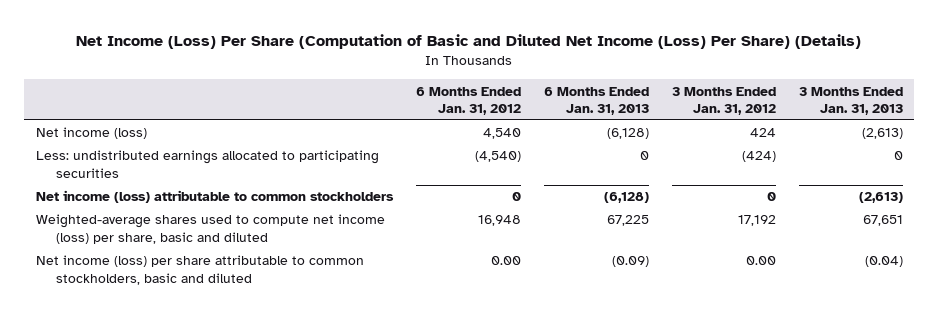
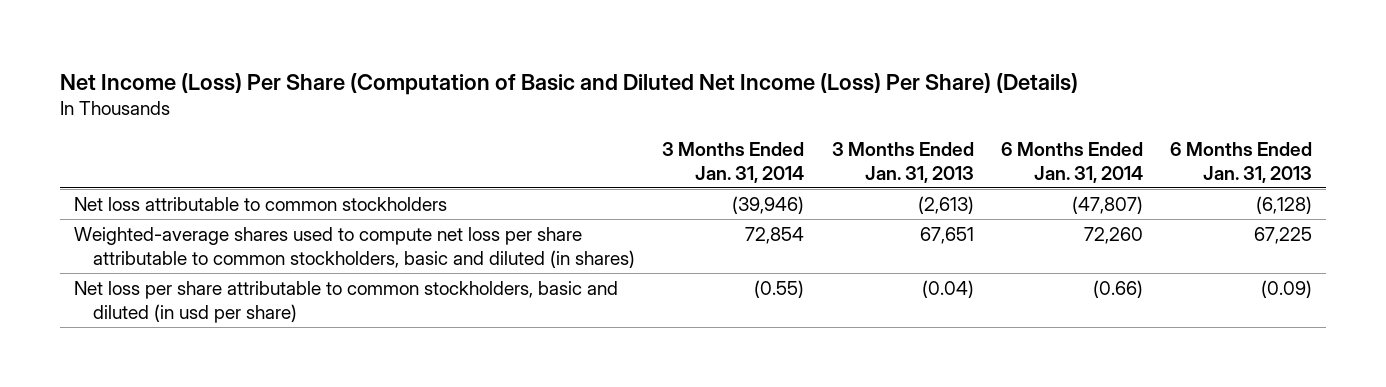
- | 6 Months Ended Jan. 31, 2012 | 6 Months Ended Jan. 31, 2013 | 3 Months Ended Jan. 31, 2012 | 3 Months Ended Jan. 31, 2013
+ | 3 Months Ended Jan. 31, 2014 | 3 Months Ended Jan. 31, 2013 | 6 Months Ended Jan. 31, 2014 | 6 Months Ended Jan. 31, 2013
- Net income (loss) | 4,540 | (6,128) | 424 | (2,613)
- Less: undistributed earnings allocated to participating securities | (4,540) | 0 | (424) | 0
- Net income (loss) attributable to common stockholders | 0 | (6,128) | 0 | (2,613)
- Weighted-average shares used to compute net income (loss) per share, basic and diluted | 16,948 | 67,225 | 17,192 | 67,651
- Net income (loss) per share attributable to common stockholders, basic and diluted | 0.00 | (0.09) | 0.00 | (0.04)
+ Net loss attributable to common stockholders | (39,946) | (2,613) | (47,807) | (6,128)
+ Weighted-average shares used to compute net loss per share attributable to common stockholders, basic and diluted (in shares) | 72,854 | 67,651 | 72,260 | 67,225
+ Net loss per share attributable to common stockholders, basic and diluted (in usd per share) | (0.55) | (0.04) | (0.66) | (0.09)

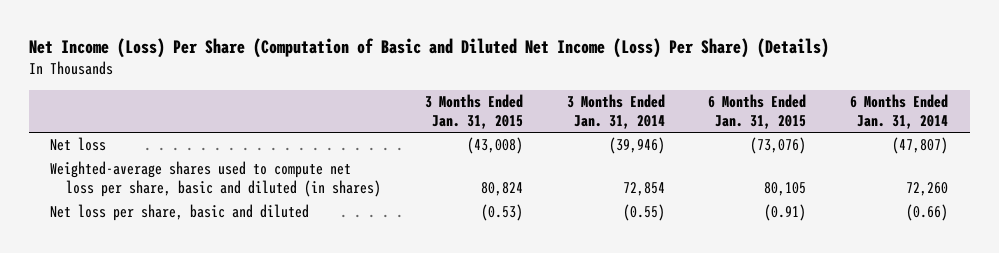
- | 3 Months Ended Jan. 31, 2014 | 3 Months Ended Jan. 31, 2013 | 6 Months Ended Jan. 31, 2014 | 6 Months Ended Jan. 31, 2013
+ | 3 Months Ended Jan. 31, 2015 | 3 Months Ended Jan. 31, 2014 | 6 Months Ended Jan. 31, 2015 | 6 Months Ended Jan. 31, 2014
- Net loss attributable to common stockholders | (39,946) | (2,613) | (47,807) | (6,128)
- Weighted-average shares used to compute net loss per share attributable to common stockholders, basic and diluted (in shares) | 72,854 | 67,651 | 72,260 | 67,225
- Net loss per share attributable to common stockholders, basic and diluted (in usd per share) | (0.55) | (0.04) | (0.66) | (0.09)
+ Net loss | (43,008) | (39,946) | (73,076) | (47,807)
+ Weighted-average shares used to compute net loss per share, basic and diluted (in shares) | 80,824 | 72,854 | 80,105 | 72,260
+ Net loss per share, basic and diluted | (0.53) | (0.55) | (0.91) | (0.66)

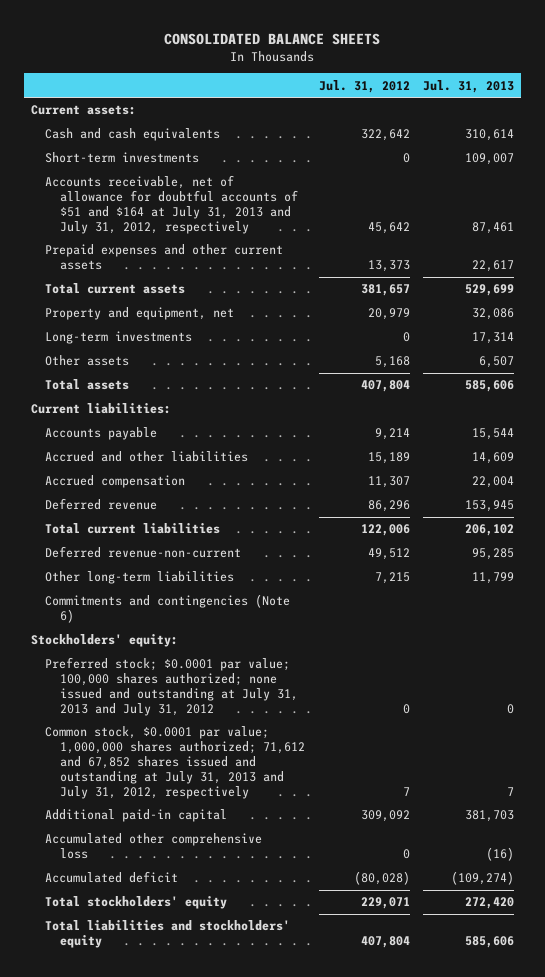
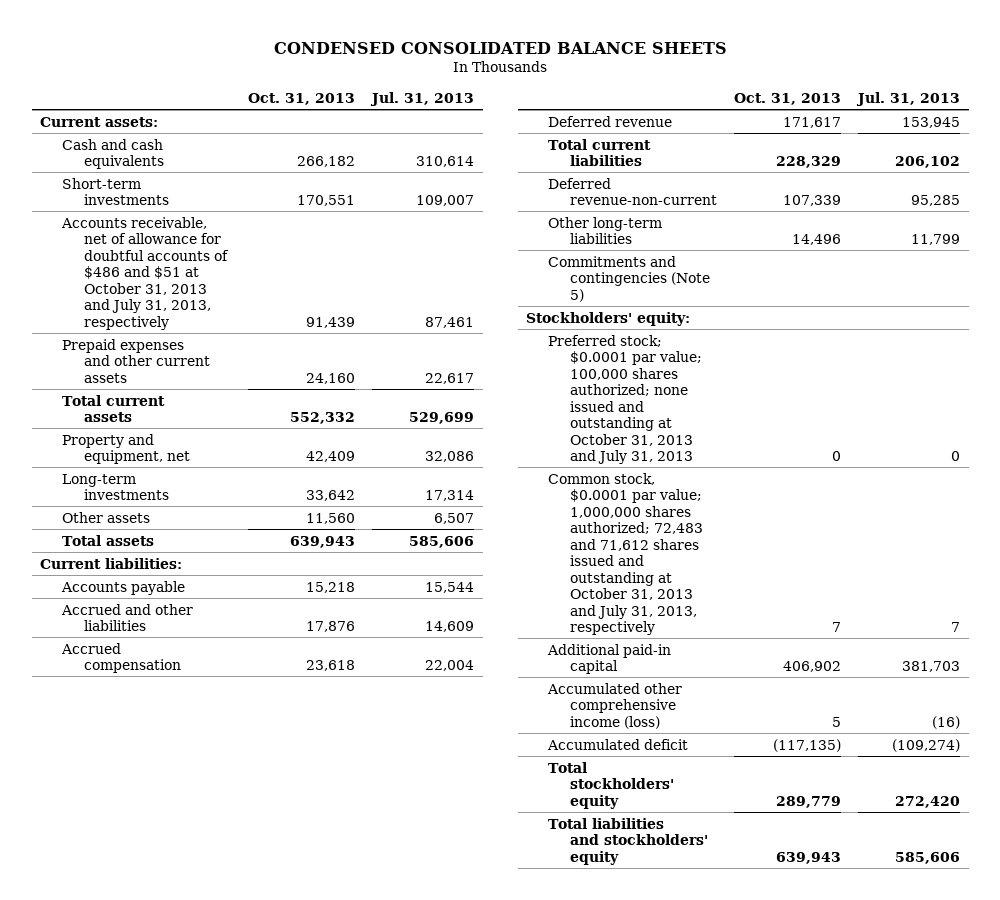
- CONSOLIDATED BALANCE SHEETS
+ CONDENSED CONSOLIDATED BALANCE SHEETS
- | Jul. 31, 2012 | Jul. 31, 2013
+ | Oct. 31, 2013 | Jul. 31, 2013
- Accounts receivable, net of allowance for doubtful accounts of $51 and $164 at July 31, 2013 and July 31, 2012, respectively | 45,642 | 87,461
+ Accounts receivable, net of allowance for doubtful accounts of $486 and $51 at October 31, 2013 and July 31, 2013, respectively | 91,439 | 87,461
- Commitments and contingencies (Note 6)
+ Commitments and contingencies (Note 5)
- Preferred stock; $0.0001 par value; 100,000 shares authorized; none issued and outstanding at July 31, 2013 and July 31, 2012 | 0 | 0
- Common stock, $0.0001 par value; 1,000,000 shares authorized; 71,612 and 67,852 shares issued and outstanding at July 31, 2013 and July 31, 2012, respectively | 7 | 7
+ Preferred stock; $0.0001 par value; 100,000 shares authorized; none issued and outstanding at October 31, 2013 and July 31, 2013 | 0 | 0
+ Common stock, $0.0001 par value; 1,000,000 shares authorized; 72,483 and 71,612 shares issued and outstanding at October 31, 2013 and July 31, 2013, respectively | 7 | 7
- Accumulated other comprehensive loss | 0 | (16)
+ Accumulated other comprehensive income (loss) | 5 | (16)

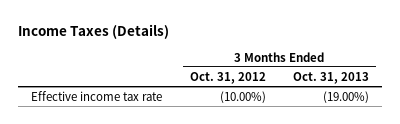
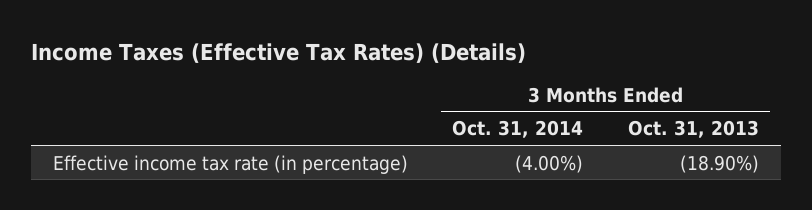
- Income Taxes (Details)
+ Income Taxes (Effective Tax Rates) (Details)
- | 3 Months Ended Oct. 31, 2012 | 3 Months Ended Oct. 31, 2013
+ | 3 Months Ended Oct. 31, 2014 | 3 Months Ended Oct. 31, 2013
- Effective income tax rate | (10.00%) | (19.00%)
+ Effective income tax rate (in percentage) | (4.00%) | (18.90%)

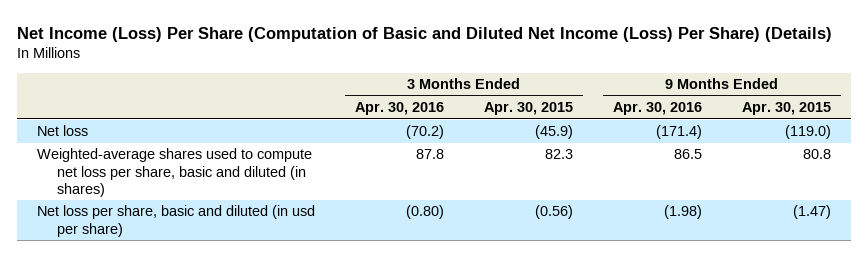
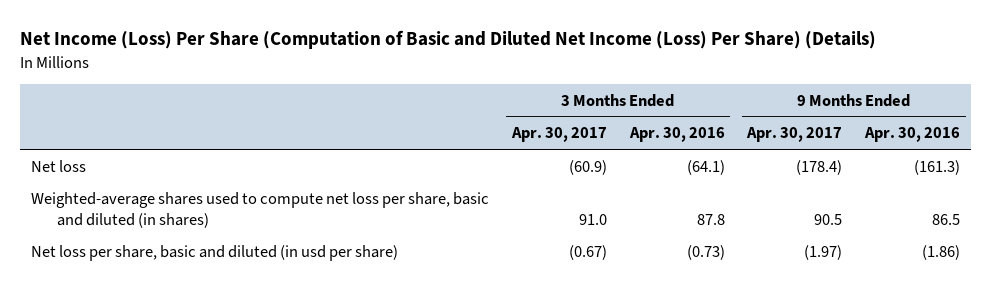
- | 3 Months Ended Apr. 30, 2016 | 3 Months Ended Apr. 30, 2015 | 9 Months Ended Apr. 30, 2016 | 9 Months Ended Apr. 30, 2015
+ | 3 Months Ended Apr. 30, 2017 | 3 Months Ended Apr. 30, 2016 | 9 Months Ended Apr. 30, 2017 | 9 Months Ended Apr. 30, 2016
- Net loss | (70.2) | (45.9) | (171.4) | (119.0)
+ Net loss | (60.9) | (64.1) | (178.4) | (161.3)
- Net loss per share, basic and diluted (in usd per share) | (0.80) | (0.56) | (1.98) | (1.47)
+ Net loss per share, basic and diluted (in usd per share) | (0.67) | (0.73) | (1.97) | (1.86)

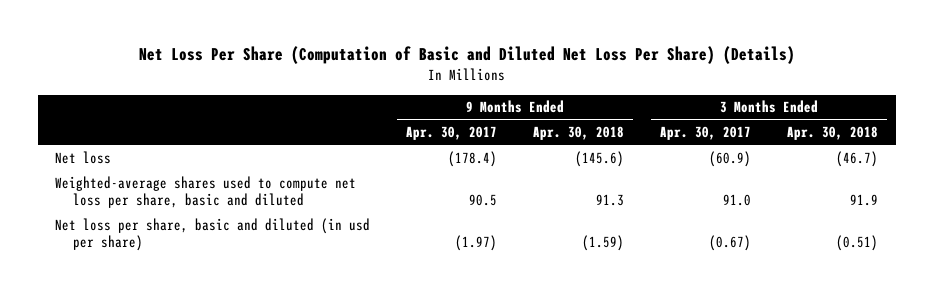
- Net Income (Loss) Per Share (Computation of Basic and Diluted Net Income (Loss) Per Share) (Details)
+ Net Loss Per Share (Computation of Basic and Diluted Net Loss Per Share) (Details)
- | 3 Months Ended Apr. 30, 2017 | 3 Months Ended Apr. 30, 2016 | 9 Months Ended Apr. 30, 2017 | 9 Months Ended Apr. 30, 2016
+ | 9 Months Ended Apr. 30, 2017 | 9 Months Ended Apr. 30, 2018 | 3 Months Ended Apr. 30, 2017 | 3 Months Ended Apr. 30, 2018
- Weighted-average shares used to compute net loss per share, basic and diluted (in shares) | 91.0 | 87.8 | 90.5 | 86.5
+ Weighted-average shares used to compute net loss per share, basic and diluted | 90.5 | 91.3 | 91.0 | 91.9

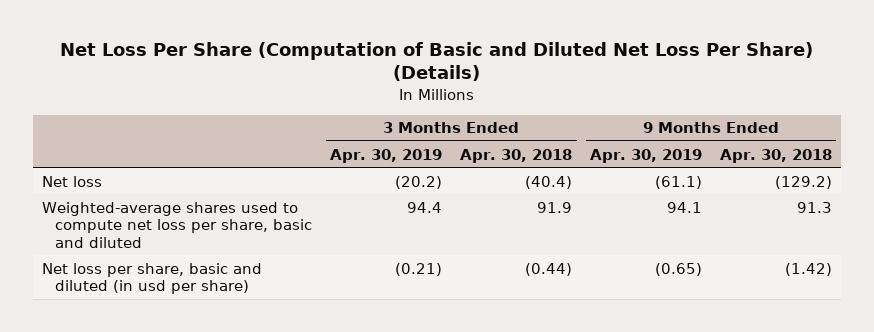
- | 9 Months Ended Apr. 30, 2017 | 9 Months Ended Apr. 30, 2018 | 3 Months Ended Apr. 30, 2017 | 3 Months Ended Apr. 30, 2018
+ | 3 Months Ended Apr. 30, 2019 | 3 Months Ended Apr. 30, 2018 | 9 Months Ended Apr. 30, 2019 | 9 Months Ended Apr. 30, 2018
- Net loss | (178.4) | (145.6) | (60.9) | (46.7)
+ Net loss | (20.2) | (40.4) | (61.1) | (129.2)
- Net loss per share, basic and diluted (in usd per share) | (1.97) | (1.59) | (0.67) | (0.51)
+ Net loss per share, basic and diluted (in usd per share) | (0.21) | (0.44) | (0.65) | (1.42)

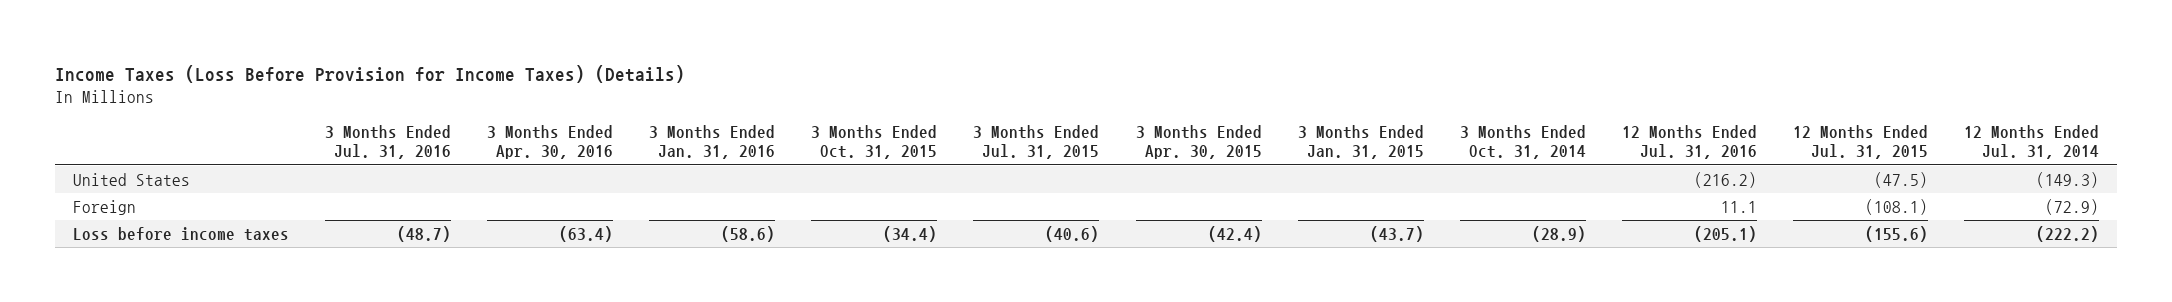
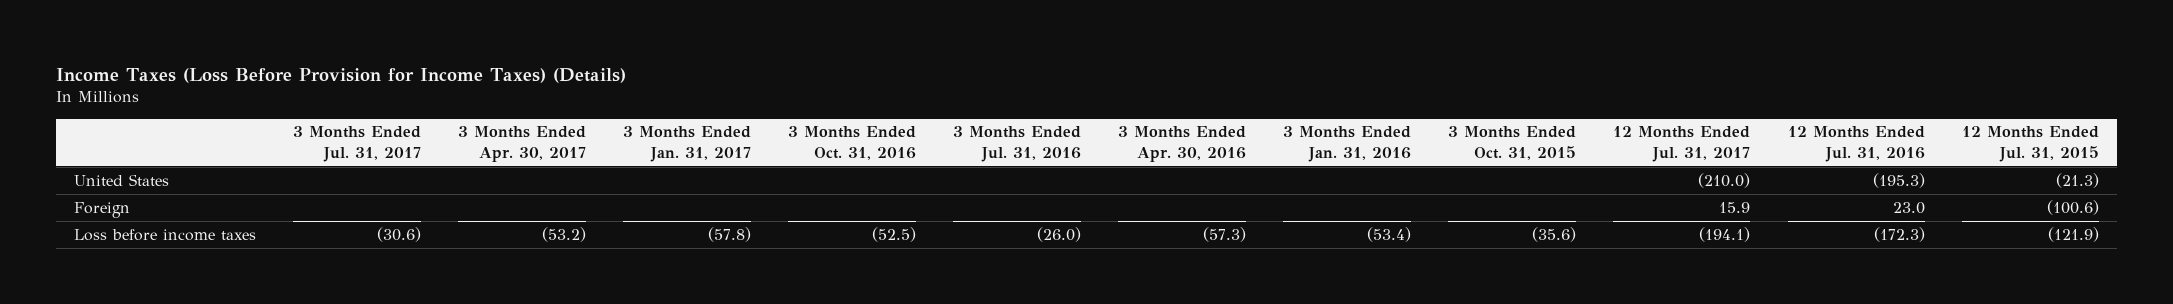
- | 3 Months Ended Jul. 31, 2016 | 3 Months Ended Apr. 30, 2016 | 3 Months Ended Jan. 31, 2016 | 3 Months Ended Oct. 31, 2015 | 3 Months Ended Jul. 31, 2015 | 3 Months Ended Apr. 30, 2015 | 3 Months Ended Jan. 31, 2015 | 3 Months Ended Oct. 31, 2014 | 12 Months Ended Jul. 31, 2016 | 12 Months Ended Jul. 31, 2015 | 12 Months Ended Jul. 31, 2014
+ | 3 Months Ended Jul. 31, 2017 | 3 Months Ended Apr. 30, 2017 | 3 Months Ended Jan. 31, 2017 | 3 Months Ended Oct. 31, 2016 | 3 Months Ended Jul. 31, 2016 | 3 Months Ended Apr. 30, 2016 | 3 Months Ended Jan. 31, 2016 | 3 Months Ended Oct. 31, 2015 | 12 Months Ended Jul. 31, 2017 | 12 Months Ended Jul. 31, 2016 | 12 Months Ended Jul. 31, 2015
- United States | | | | | | | | | (216.2) | (47.5) | (149.3)
- Foreign | | | | | | | | | 11.1 | (108.1) | (72.9)
- Loss before income taxes | (48.7) | (63.4) | (58.6) | (34.4) | (40.6) | (42.4) | (43.7) | (28.9) | (205.1) | (155.6) | (222.2)
+ United States | | | | | | | | | (210.0) | (195.3) | (21.3)
+ Foreign | | | | | | | | | 15.9 | 23.0 | (100.6)
+ Loss before income taxes | (30.6) | (53.2) | (57.8) | (52.5) | (26.0) | (57.3) | (53.4) | (35.6) | (194.1) | (172.3) | (121.9)

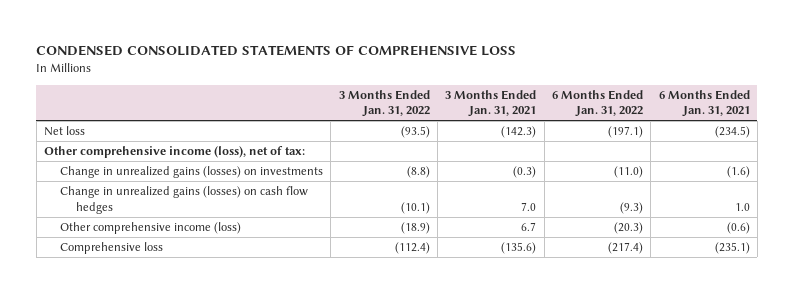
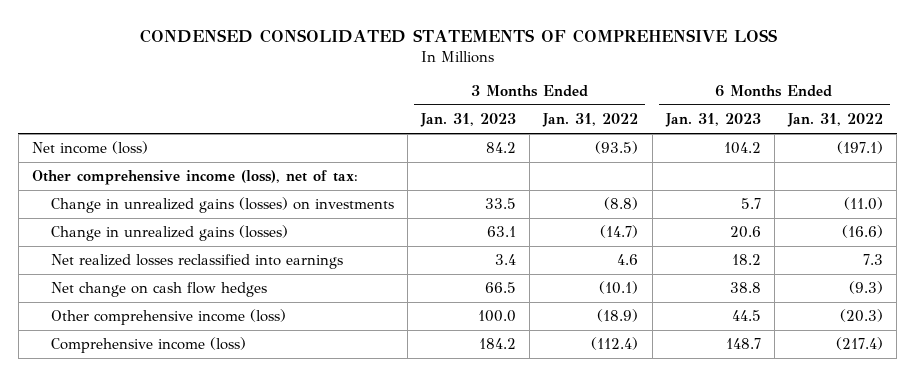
- | 3 Months Ended Jan. 31, 2022 | 3 Months Ended Jan. 31, 2021 | 6 Months Ended Jan. 31, 2022 | 6 Months Ended Jan. 31, 2021
+ | 3 Months Ended Jan. 31, 2023 | 3 Months Ended Jan. 31, 2022 | 6 Months Ended Jan. 31, 2023 | 6 Months Ended Jan. 31, 2022
- Net loss | (93.5) | (142.3) | (197.1) | (234.5)
+ Net income (loss) | 84.2 | (93.5) | 104.2 | (197.1)
- Change in unrealized gains (losses) on cash flow hedges | (10.1) | 7.0 | (9.3) | 1.0
+ Change in unrealized gains (losses) | 63.1 | (14.7) | 20.6 | (16.6)
+ Net realized losses reclassified into earnings | 3.4 | 4.6 | 18.2 | 7.3
+ Net change on cash flow hedges | 66.5 | (10.1) | 38.8 | (9.3)
- Comprehensive loss | (112.4) | (135.6) | (217.4) | (235.1)
+ Comprehensive income (loss) | 184.2 | (112.4) | 148.7 | (217.4)

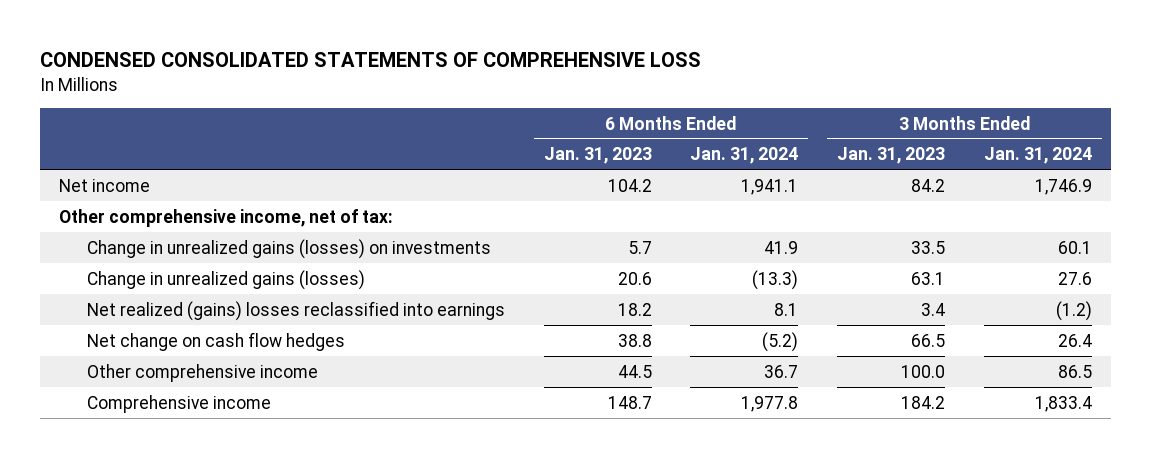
- | 3 Months Ended Jan. 31, 2023 | 3 Months Ended Jan. 31, 2022 | 6 Months Ended Jan. 31, 2023 | 6 Months Ended Jan. 31, 2022
+ | 6 Months Ended Jan. 31, 2023 | 6 Months Ended Jan. 31, 2024 | 3 Months Ended Jan. 31, 2023 | 3 Months Ended Jan. 31, 2024
- Net income (loss) | 84.2 | (93.5) | 104.2 | (197.1)
- Other comprehensive income (loss), net of tax:
+ Net income | 104.2 | 1,941.1 | 84.2 | 1,746.9
+ Other comprehensive income, net of tax:
- Net realized losses reclassified into earnings | 3.4 | 4.6 | 18.2 | 7.3
+ Net realized (gains) losses reclassified into earnings | 18.2 | 8.1 | 3.4 | (1.2)
- Other comprehensive income (loss) | 100.0 | (18.9) | 44.5 | (20.3)
- Comprehensive income (loss) | 184.2 | (112.4) | 148.7 | (217.4)
+ Other comprehensive income | 44.5 | 36.7 | 100.0 | 86.5
+ Comprehensive income | 148.7 | 1,977.8 | 184.2 | 1,833.4

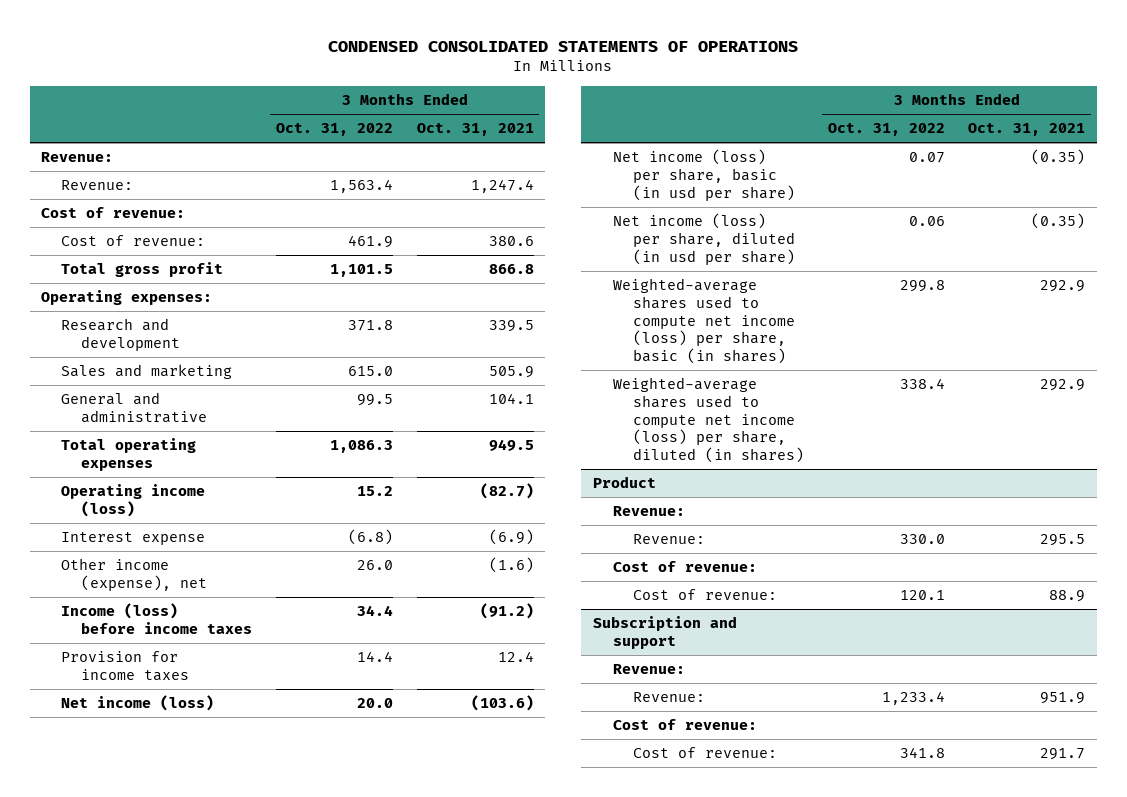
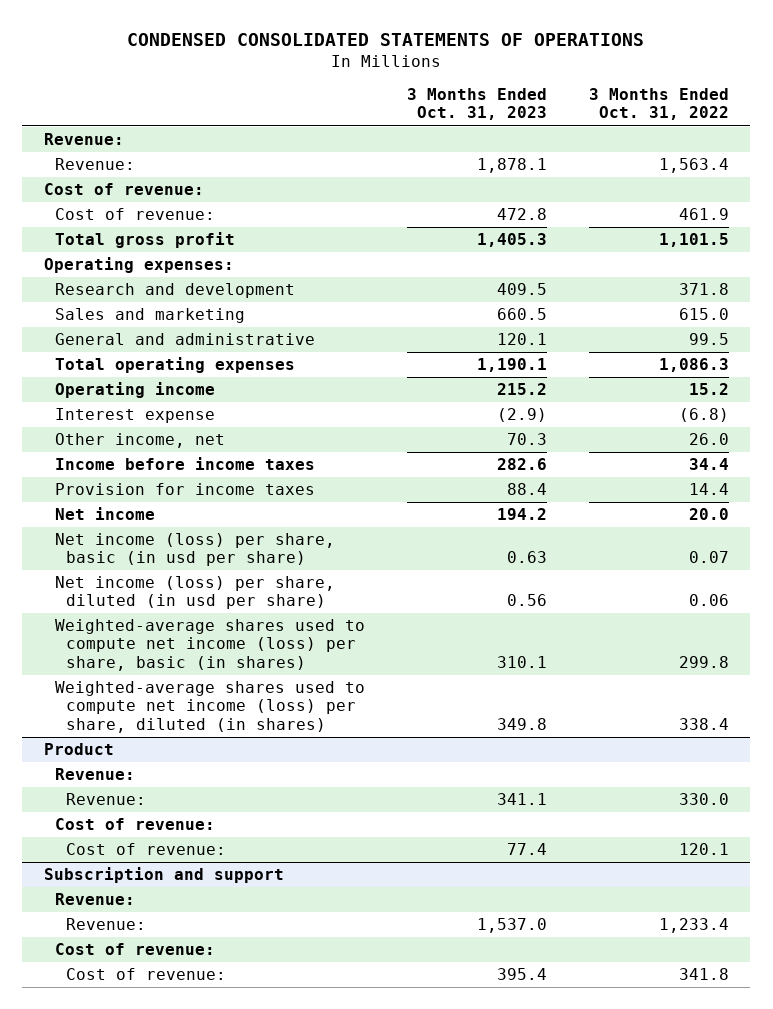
- | 3 Months Ended Oct. 31, 2022 | 3 Months Ended Oct. 31, 2021
+ | 3 Months Ended Oct. 31, 2023 | 3 Months Ended Oct. 31, 2022
- Operating income (loss) | 15.2 | (82.7)
+ Operating income | 215.2 | 15.2
- Other income (expense), net | 26.0 | (1.6)
- Income (loss) before income taxes | 34.4 | (91.2)
+ Other income, net | 70.3 | 26.0
+ Income before income taxes | 282.6 | 34.4
- Net income (loss) | 20.0 | (103.6)
+ Net income | 194.2 | 20.0

